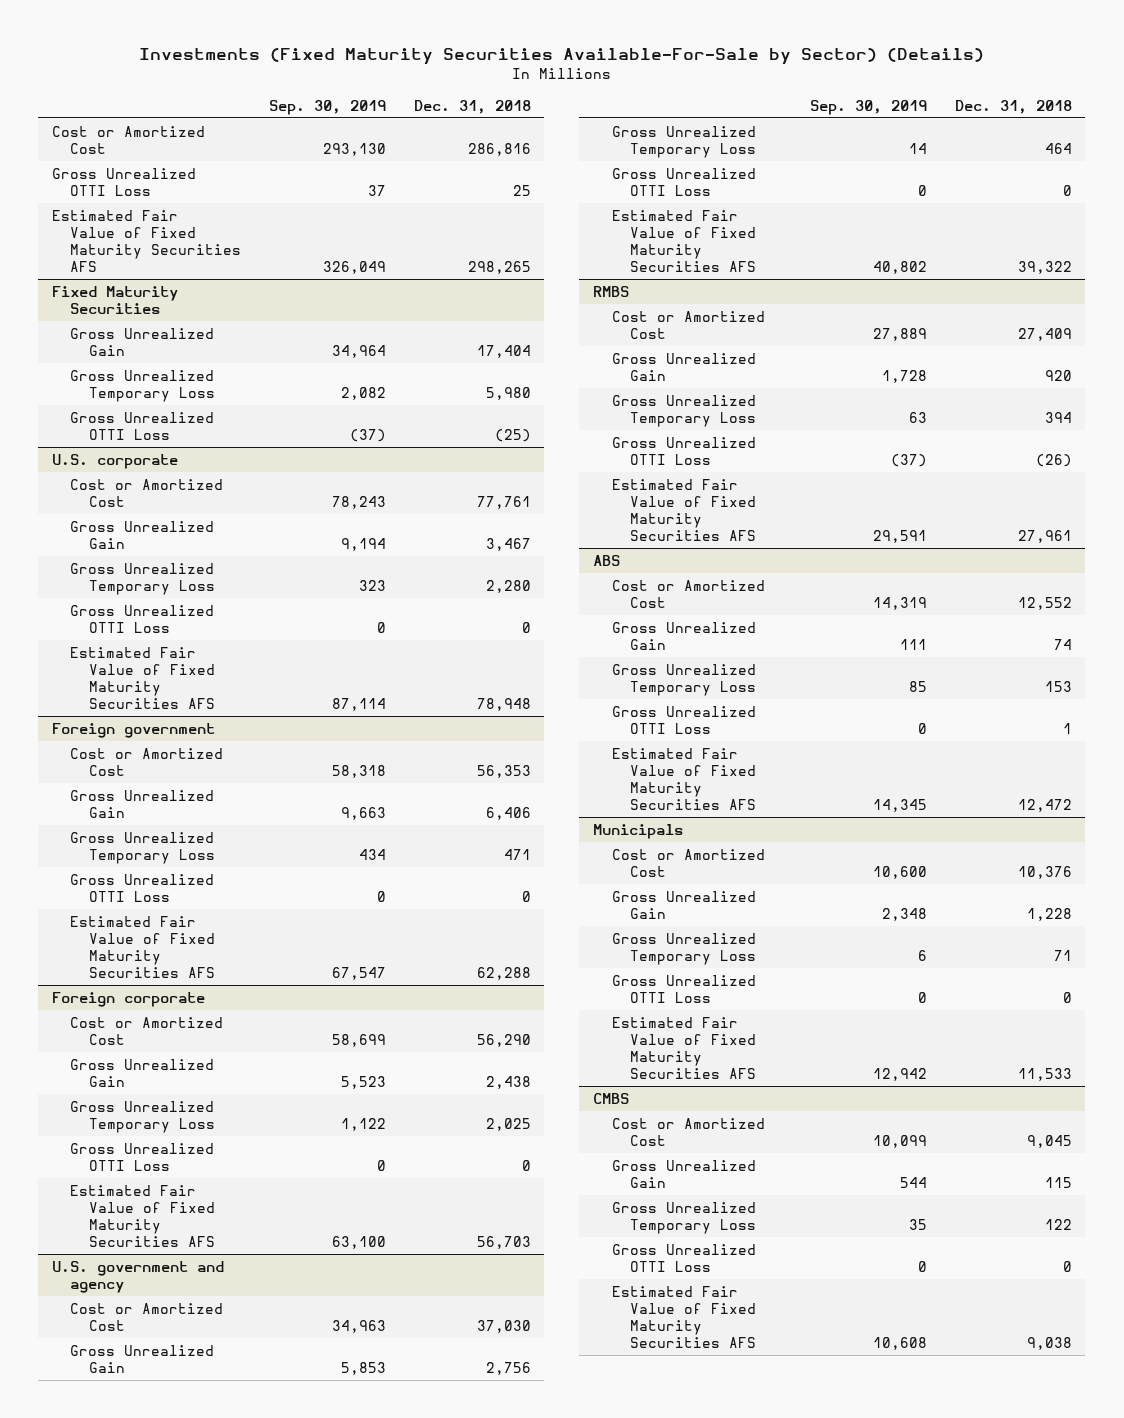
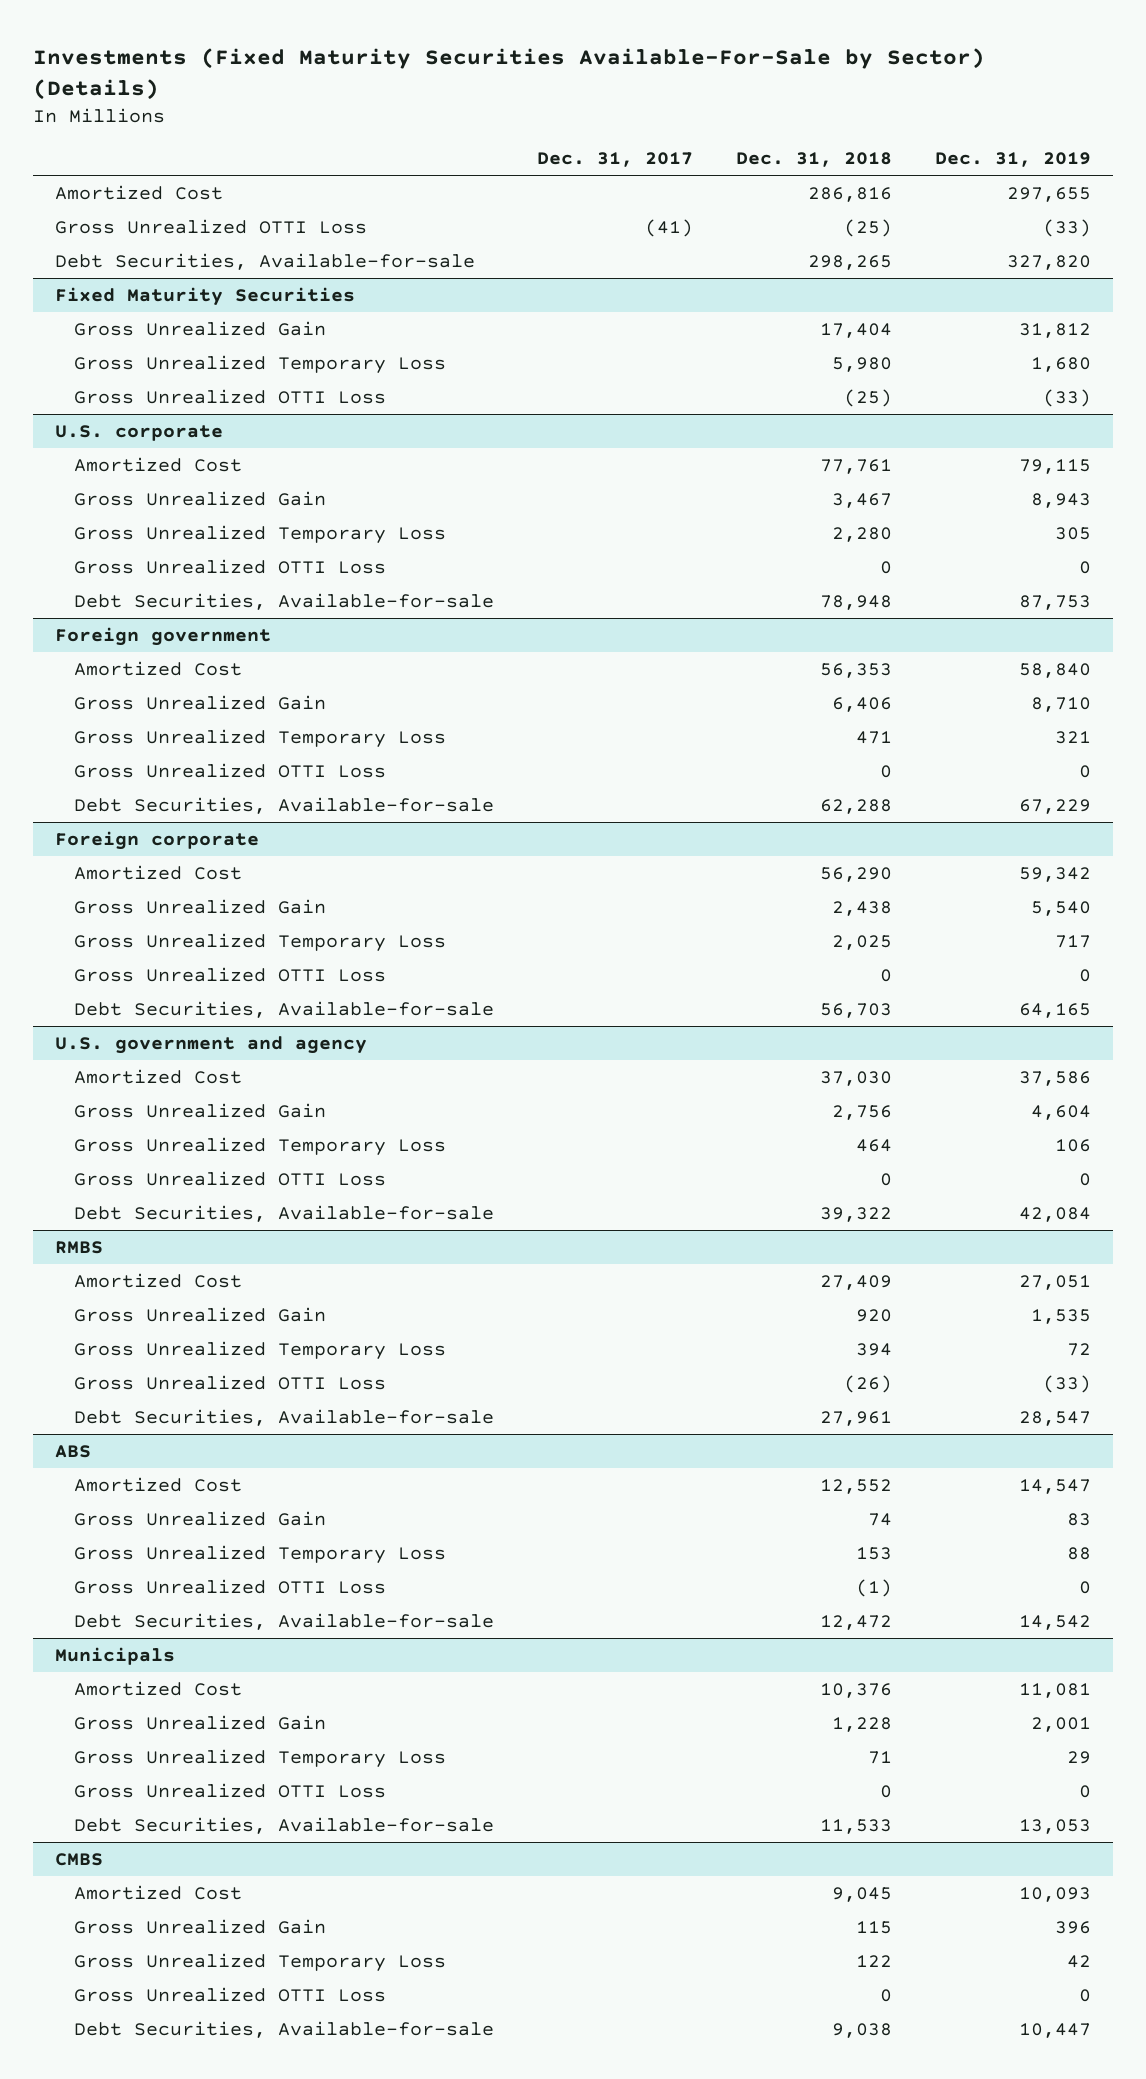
- | Sep. 30, 2019 | Dec. 31, 2018
+ | Dec. 31, 2017 | Dec. 31, 2018 | Dec. 31, 2019
- Cost or Amortized Cost | 293,130 | 286,816
- Gross Unrealized OTTI Loss | 37 | 25
- Estimated Fair Value of Fixed Maturity Securities AFS | 326,049 | 298,265
+ Amortized Cost | | 286,816 | 297,655
+ Gross Unrealized OTTI Loss | (41) | (25) | (33)
+ Debt Securities, Available-for-sale | | 298,265 | 327,820
@ U.S. corporate
- Cost or Amortized Cost | 78,243 | 77,761
+ Amortized Cost | | 77,761 | 79,115
- Estimated Fair Value of Fixed Maturity Securities AFS | 87,114 | 78,948
+ Debt Securities, Available-for-sale | | 78,948 | 87,753
@ Foreign government
- Cost or Amortized Cost | 58,318 | 56,353
+ Amortized Cost | | 56,353 | 58,840
- Estimated Fair Value of Fixed Maturity Securities AFS | 67,547 | 62,288
+ Debt Securities, Available-for-sale | | 62,288 | 67,229
@ Foreign corporate
- Cost or Amortized Cost | 58,699 | 56,290
+ Amortized Cost | | 56,290 | 59,342
- Estimated Fair Value of Fixed Maturity Securities AFS | 63,100 | 56,703
+ Debt Securities, Available-for-sale | | 56,703 | 64,165
@ U.S. government and agency
- Cost or Amortized Cost | 34,963 | 37,030
+ Amortized Cost | | 37,030 | 37,586
- Estimated Fair Value of Fixed Maturity Securities AFS | 40,802 | 39,322
+ Debt Securities, Available-for-sale | | 39,322 | 42,084
@ RMBS
- Cost or Amortized Cost | 27,889 | 27,409
+ Amortized Cost | | 27,409 | 27,051
- Estimated Fair Value of Fixed Maturity Securities AFS | 29,591 | 27,961
+ Debt Securities, Available-for-sale | | 27,961 | 28,547
@ ABS
- Cost or Amortized Cost | 14,319 | 12,552
+ Amortized Cost | | 12,552 | 14,547
- Gross Unrealized OTTI Loss | 0 | 1
- Estimated Fair Value of Fixed Maturity Securities AFS | 14,345 | 12,472
+ Gross Unrealized OTTI Loss | | (1) | 0
+ Debt Securities, Available-for-sale | | 12,472 | 14,542
@ Municipals
- Cost or Amortized Cost | 10,600 | 10,376
+ Amortized Cost | | 10,376 | 11,081
- Estimated Fair Value of Fixed Maturity Securities AFS | 12,942 | 11,533
+ Debt Securities, Available-for-sale | | 11,533 | 13,053
@ CMBS
- Cost or Amortized Cost | 10,099 | 9,045
+ Amortized Cost | | 9,045 | 10,093
- Estimated Fair Value of Fixed Maturity Securities AFS | 10,608 | 9,038
+ Debt Securities, Available-for-sale | | 9,038 | 10,447

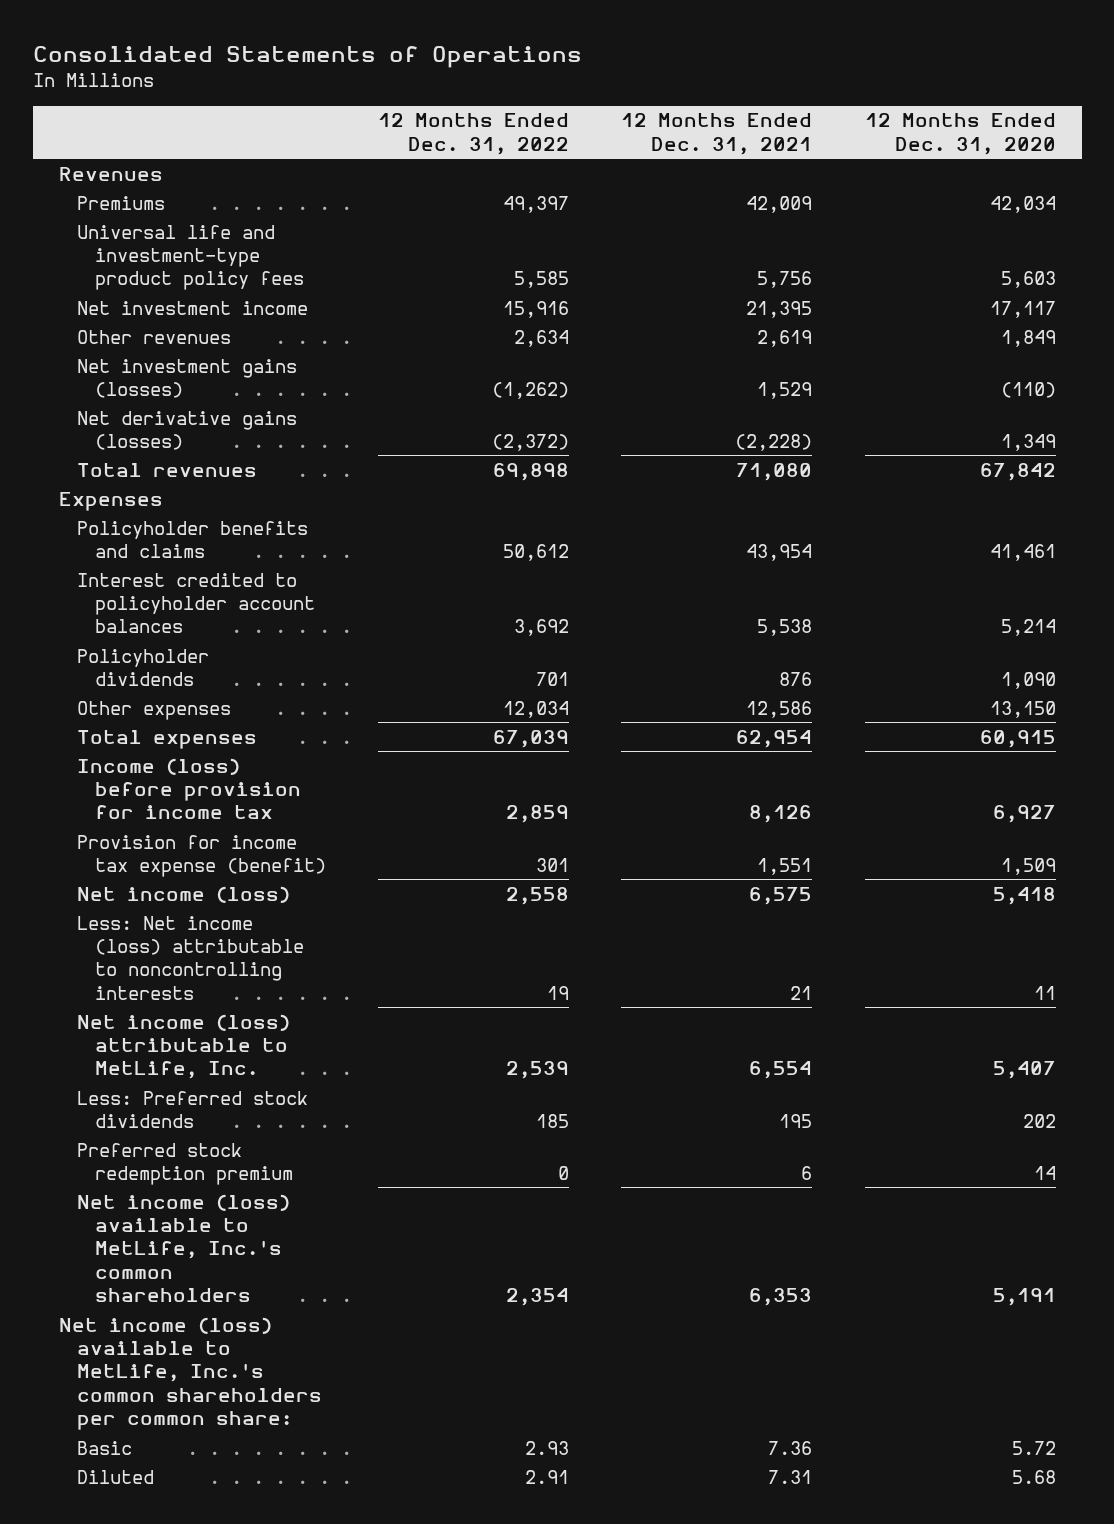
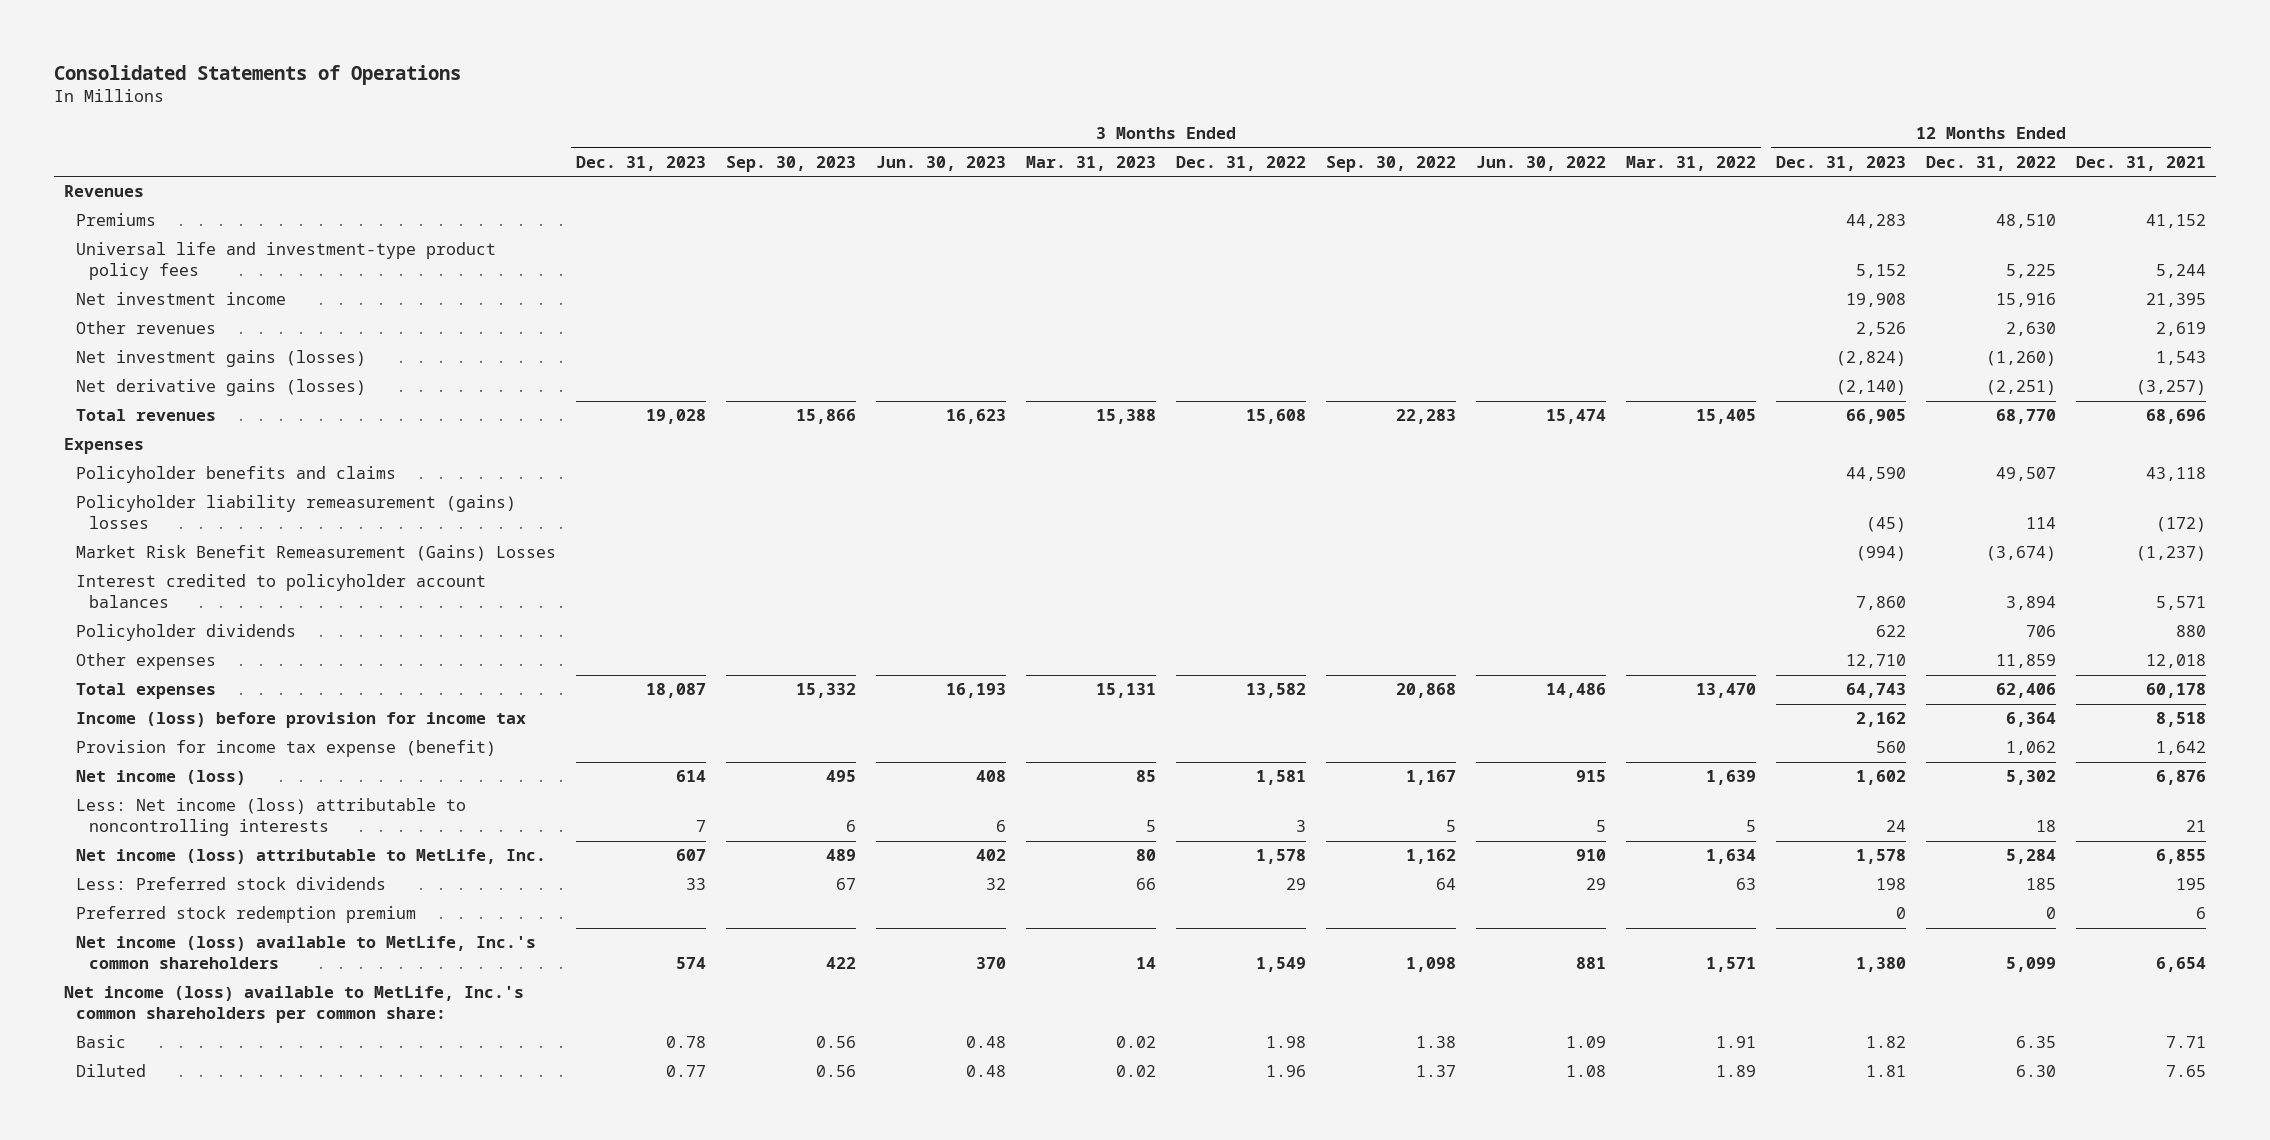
- | 12 Months Ended Dec. 31, 2022 | 12 Months Ended Dec. 31, 2021 | 12 Months Ended Dec. 31, 2020
+ | 3 Months Ended Dec. 31, 2023 | 3 Months Ended Sep. 30, 2023 | 3 Months Ended Jun. 30, 2023 | 3 Months Ended Mar. 31, 2023 | 3 Months Ended Dec. 31, 2022 | 3 Months Ended Sep. 30, 2022 | 3 Months Ended Jun. 30, 2022 | 3 Months Ended Mar. 31, 2022 | 12 Months Ended Dec. 31, 2023 | 12 Months Ended Dec. 31, 2022 | 12 Months Ended Dec. 31, 2021
- Premiums | 49,397 | 42,009 | 42,034
- Universal life and investment-type product policy fees | 5,585 | 5,756 | 5,603
+ Premiums | | | | | | | | | 44,283 | 48,510 | 41,152
+ Universal life and investment-type product policy fees | | | | | | | | | 5,152 | 5,225 | 5,244
- Other revenues | 2,634 | 2,619 | 1,849
- Net investment gains (losses) | (1,262) | 1,529 | (110)
- Net derivative gains (losses) | (2,372) | (2,228) | 1,349
- Total revenues | 69,898 | 71,080 | 67,842
+ Other revenues | | | | | | | | | 2,526 | 2,630 | 2,619
+ Net investment gains (losses) | | | | | | | | | (2,824) | (1,260) | 1,543
+ Net derivative gains (losses) | | | | | | | | | (2,140) | (2,251) | (3,257)
+ Total revenues | 19,028 | 15,866 | 16,623 | 15,388 | 15,608 | 22,283 | 15,474 | 15,405 | 66,905 | 68,770 | 68,696
- Policyholder benefits and claims | 50,612 | 43,954 | 41,461
- Interest credited to policyholder account balances | 3,692 | 5,538 | 5,214
- Policyholder dividends | 701 | 876 | 1,090
- Other expenses | 12,034 | 12,586 | 13,150
- Total expenses | 67,039 | 62,954 | 60,915
- Income (loss) before provision for income tax | 2,859 | 8,126 | 6,927
- Provision for income tax expense (benefit) | 301 | 1,551 | 1,509
- Net income (loss) | 2,558 | 6,575 | 5,418
- Less: Net income (loss) attributable to noncontrolling interests | 19 | 21 | 11
- Net income (loss) attributable to MetLife, Inc. | 2,539 | 6,554 | 5,407
+ Policyholder benefits and claims | | | | | | | | | 44,590 | 49,507 | 43,118
+ Policyholder liability remeasurement (gains) losses | | | | | | | | | (45) | 114 | (172)
+ Market Risk Benefit Remeasurement (Gains) Losses | | | | | | | | | (994) | (3,674) | (1,237)
+ Interest credited to policyholder account balances | | | | | | | | | 7,860 | 3,894 | 5,571
+ Policyholder dividends | | | | | | | | | 622 | 706 | 880
+ Other expenses | | | | | | | | | 12,710 | 11,859 | 12,018
+ Total expenses | 18,087 | 15,332 | 16,193 | 15,131 | 13,582 | 20,868 | 14,486 | 13,470 | 64,743 | 62,406 | 60,178
+ Income (loss) before provision for income tax | | | | | | | | | 2,162 | 6,364 | 8,518
+ Provision for income tax expense (benefit) | | | | | | | | | 560 | 1,062 | 1,642
+ Net income (loss) | 614 | 495 | 408 | 85 | 1,581 | 1,167 | 915 | 1,639 | 1,602 | 5,302 | 6,876
+ Less: Net income (loss) attributable to noncontrolling interests | 7 | 6 | 6 | 5 | 3 | 5 | 5 | 5 | 24 | 18 | 21
+ Net income (loss) attributable to MetLife, Inc. | 607 | 489 | 402 | 80 | 1,578 | 1,162 | 910 | 1,634 | 1,578 | 5,284 | 6,855
- Net income (loss) available to MetLife, Inc.'s common shareholders | 2,354 | 6,353 | 5,191
+ Net income (loss) available to MetLife, Inc.'s common shareholders | 574 | 422 | 370 | 14 | 1,549 | 1,098 | 881 | 1,571 | 1,380 | 5,099 | 6,654
- Basic | 2.93 | 7.36 | 5.72
- Diluted | 2.91 | 7.31 | 5.68
+ Basic | 0.78 | 0.56 | 0.48 | 0.02 | 1.98 | 1.38 | 1.09 | 1.91 | 1.82 | 6.35 | 7.71
+ Diluted | 0.77 | 0.56 | 0.48 | 0.02 | 1.96 | 1.37 | 1.08 | 1.89 | 1.81 | 6.30 | 7.65

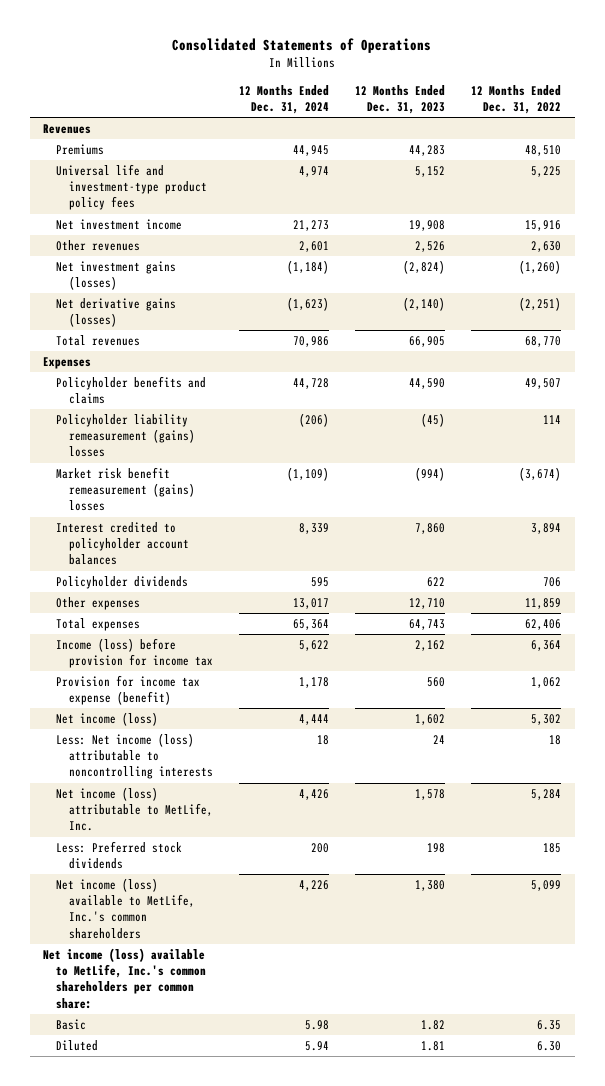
- | 3 Months Ended Dec. 31, 2023 | 3 Months Ended Sep. 30, 2023 | 3 Months Ended Jun. 30, 2023 | 3 Months Ended Mar. 31, 2023 | 3 Months Ended Dec. 31, 2022 | 3 Months Ended Sep. 30, 2022 | 3 Months Ended Jun. 30, 2022 | 3 Months Ended Mar. 31, 2022 | 12 Months Ended Dec. 31, 2023 | 12 Months Ended Dec. 31, 2022 | 12 Months Ended Dec. 31, 2021
+ | 12 Months Ended Dec. 31, 2024 | 12 Months Ended Dec. 31, 2023 | 12 Months Ended Dec. 31, 2022
- Market Risk Benefit Remeasurement (Gains) Losses | | | | | | | | | (994) | (3,674) | (1,237)
+ Market risk benefit remeasurement (gains) losses | (1,109) | (994) | (3,674)
- Preferred stock redemption premium | | | | | | | | | 0 | 0 | 6

